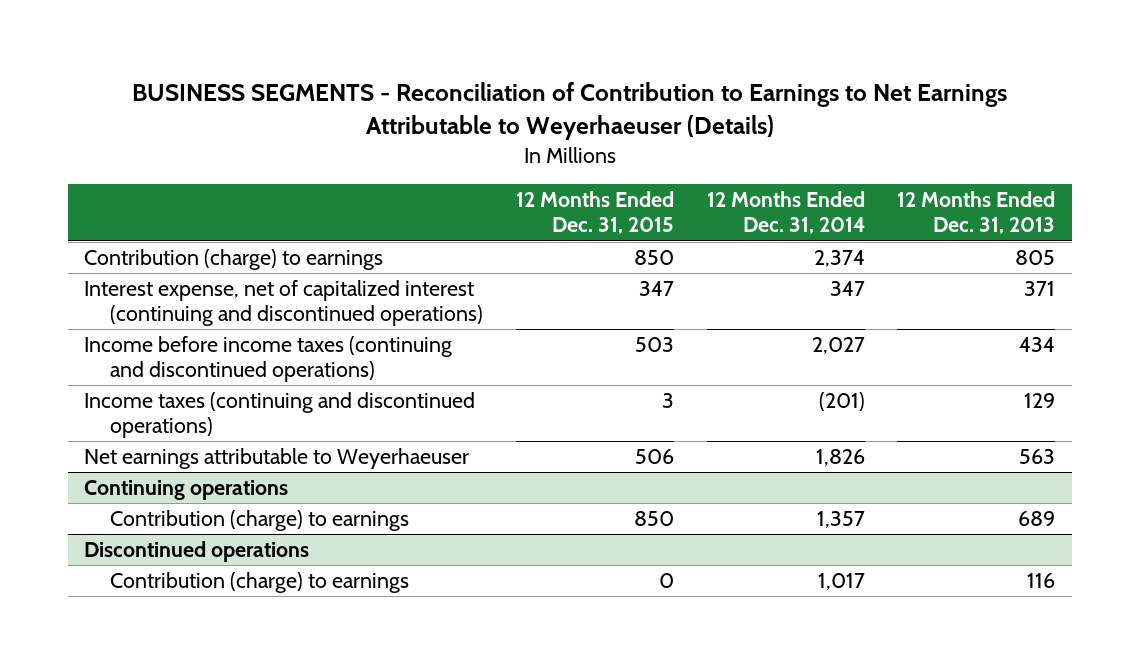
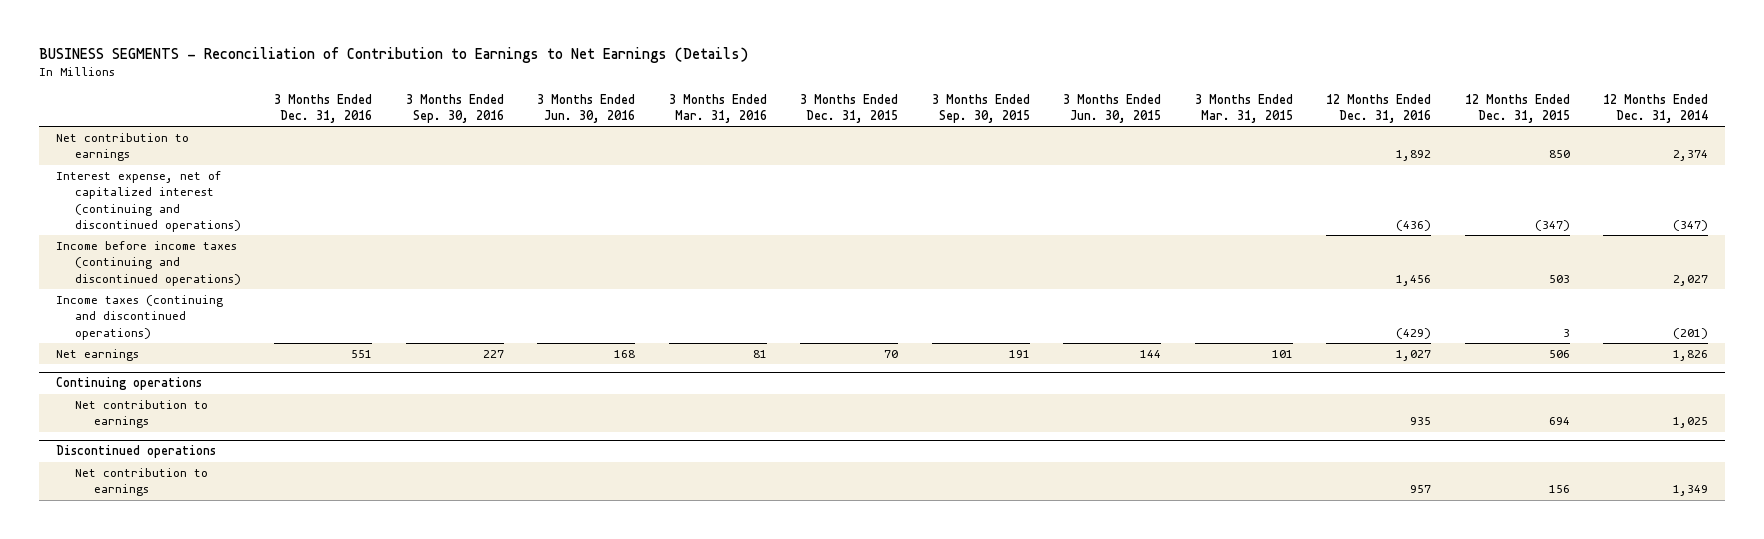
- BUSINESS SEGMENTS - Reconciliation of Contribution to Earnings to Net Earnings Attributable to Weyerhaeuser (Details)
+ BUSINESS SEGMENTS - Reconciliation of Contribution to Earnings to Net Earnings (Details)
- | 12 Months Ended Dec. 31, 2015 | 12 Months Ended Dec. 31, 2014 | 12 Months Ended Dec. 31, 2013
+ | 3 Months Ended Dec. 31, 2016 | 3 Months Ended Sep. 30, 2016 | 3 Months Ended Jun. 30, 2016 | 3 Months Ended Mar. 31, 2016 | 3 Months Ended Dec. 31, 2015 | 3 Months Ended Sep. 30, 2015 | 3 Months Ended Jun. 30, 2015 | 3 Months Ended Mar. 31, 2015 | 12 Months Ended Dec. 31, 2016 | 12 Months Ended Dec. 31, 2015 | 12 Months Ended Dec. 31, 2014
- Contribution (charge) to earnings | 850 | 2,374 | 805
- Interest expense, net of capitalized interest (continuing and discontinued operations) | 347 | 347 | 371
+ Net contribution to earnings | | | | | | | | | 1,892 | 850 | 2,374
+ Interest expense, net of capitalized interest (continuing and discontinued operations) | | | | | | | | | (436) | (347) | (347)
- Net earnings attributable to Weyerhaeuser | 506 | 1,826 | 563
+ Net earnings | 551 | 227 | 168 | 81 | 70 | 191 | 144 | 101 | 1,027 | 506 | 1,826
@ Continuing operations
- Contribution (charge) to earnings | 850 | 1,357 | 689
+ Net contribution to earnings | | | | | | | | | 935 | 694 | 1,025
@ Discontinued operations
- Contribution (charge) to earnings | 0 | 1,017 | 116
+ Net contribution to earnings | | | | | | | | | 957 | 156 | 1,349

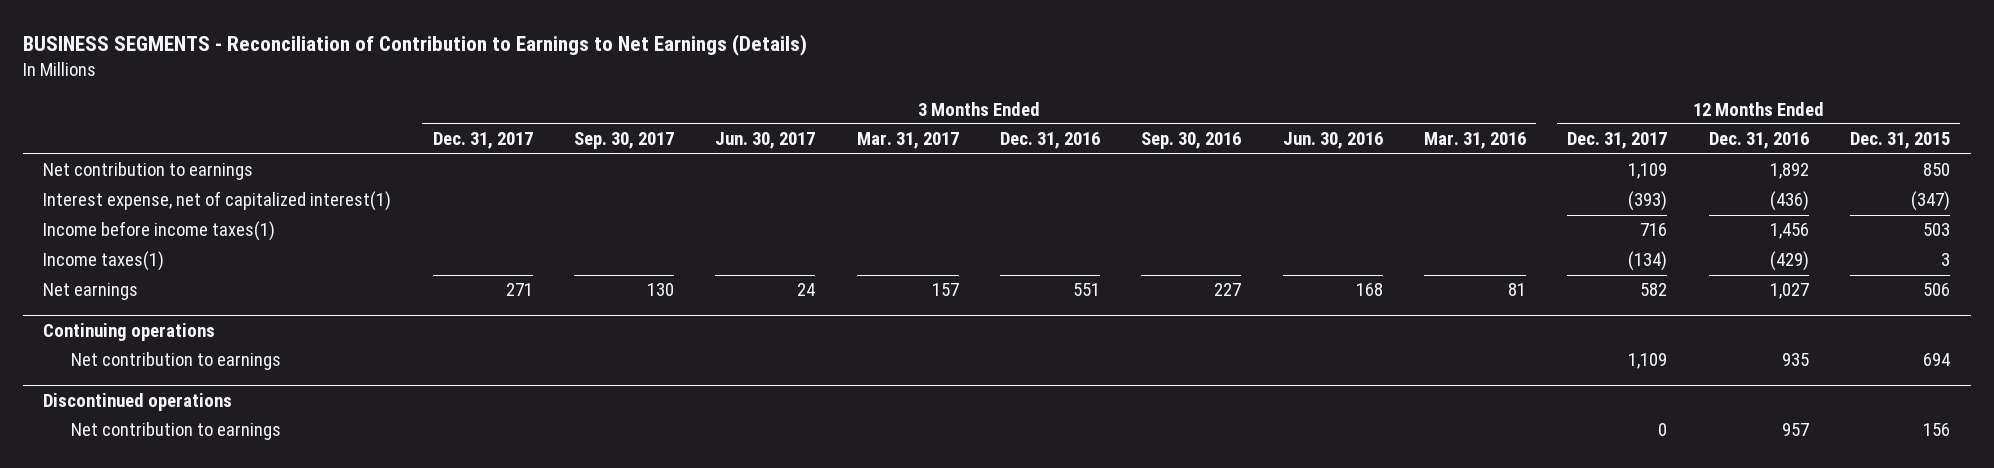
- | 3 Months Ended Dec. 31, 2016 | 3 Months Ended Sep. 30, 2016 | 3 Months Ended Jun. 30, 2016 | 3 Months Ended Mar. 31, 2016 | 3 Months Ended Dec. 31, 2015 | 3 Months Ended Sep. 30, 2015 | 3 Months Ended Jun. 30, 2015 | 3 Months Ended Mar. 31, 2015 | 12 Months Ended Dec. 31, 2016 | 12 Months Ended Dec. 31, 2015 | 12 Months Ended Dec. 31, 2014
+ | 3 Months Ended Dec. 31, 2017 | 3 Months Ended Sep. 30, 2017 | 3 Months Ended Jun. 30, 2017 | 3 Months Ended Mar. 31, 2017 | 3 Months Ended Dec. 31, 2016 | 3 Months Ended Sep. 30, 2016 | 3 Months Ended Jun. 30, 2016 | 3 Months Ended Mar. 31, 2016 | 12 Months Ended Dec. 31, 2017 | 12 Months Ended Dec. 31, 2016 | 12 Months Ended Dec. 31, 2015
- Interest expense, net of capitalized interest (continuing and discontinued operations) | | | | | | | | | (436) | (347) | (347)
- Income before income taxes (continuing and discontinued operations) | | | | | | | | | 1,456 | 503 | 2,027
- Income taxes (continuing and discontinued operations) | | | | | | | | | (429) | 3 | (201)
+ Interest expense, net of capitalized interest(1) | | | | | | | | | (393) | (436) | (347)
+ Income before income taxes(1) | | | | | | | | | 716 | 1,456 | 503
+ Income taxes(1) | | | | | | | | | (134) | (429) | 3

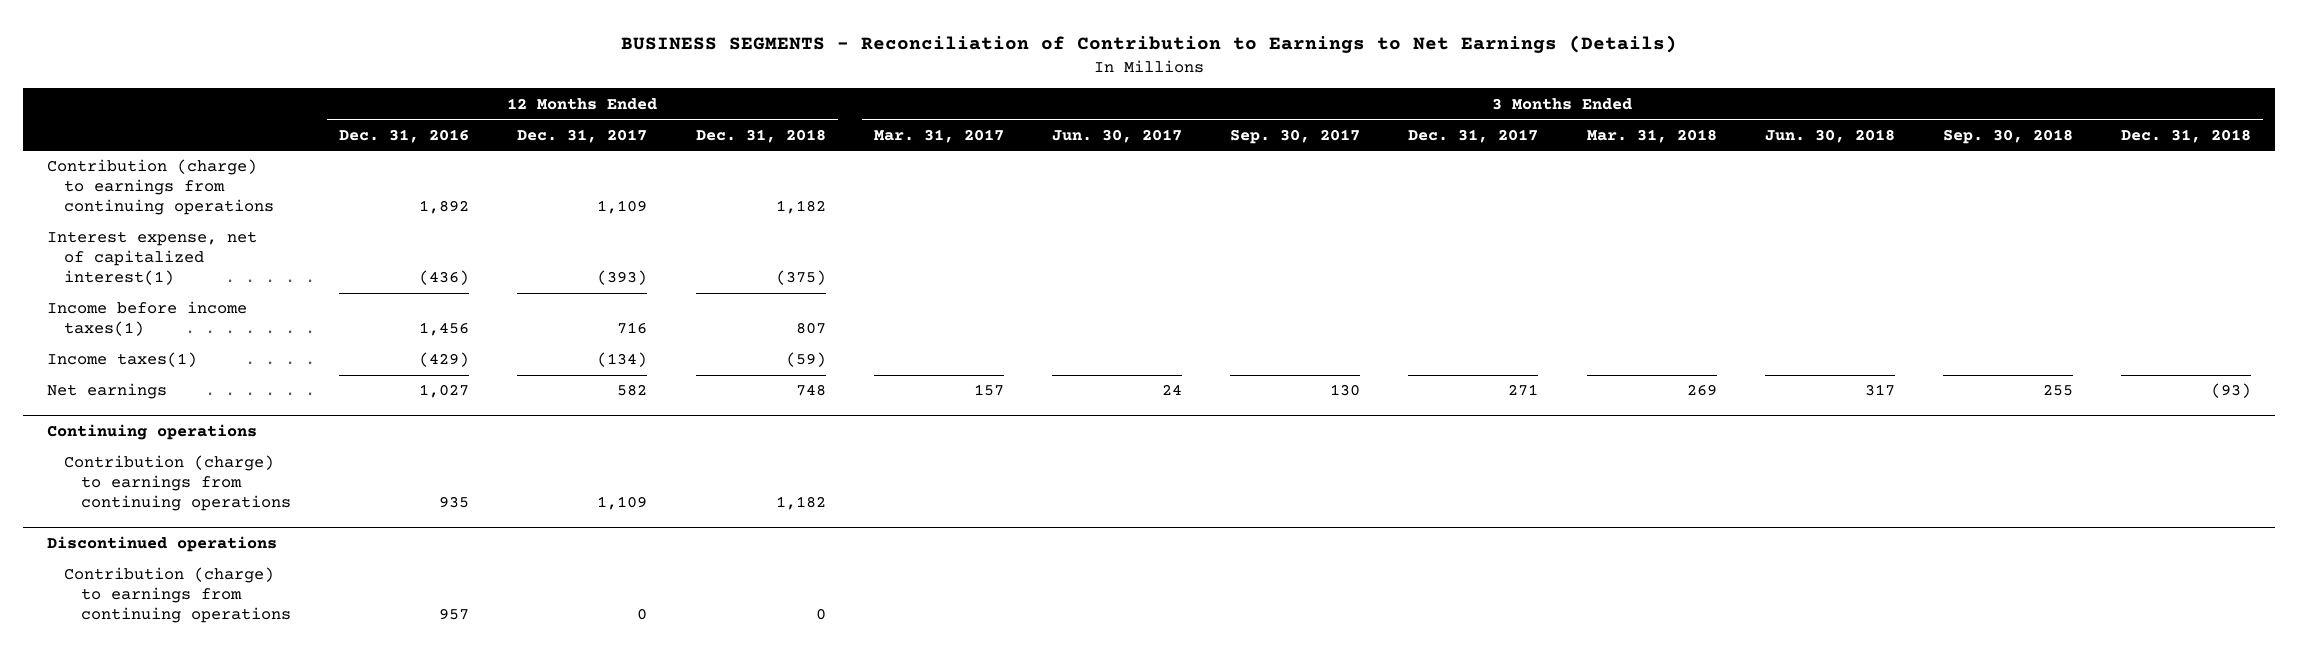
- | 3 Months Ended Dec. 31, 2017 | 3 Months Ended Sep. 30, 2017 | 3 Months Ended Jun. 30, 2017 | 3 Months Ended Mar. 31, 2017 | 3 Months Ended Dec. 31, 2016 | 3 Months Ended Sep. 30, 2016 | 3 Months Ended Jun. 30, 2016 | 3 Months Ended Mar. 31, 2016 | 12 Months Ended Dec. 31, 2017 | 12 Months Ended Dec. 31, 2016 | 12 Months Ended Dec. 31, 2015
+ | 12 Months Ended Dec. 31, 2016 | 12 Months Ended Dec. 31, 2017 | 12 Months Ended Dec. 31, 2018 | 3 Months Ended Mar. 31, 2017 | 3 Months Ended Jun. 30, 2017 | 3 Months Ended Sep. 30, 2017 | 3 Months Ended Dec. 31, 2017 | 3 Months Ended Mar. 31, 2018 | 3 Months Ended Jun. 30, 2018 | 3 Months Ended Sep. 30, 2018 | 3 Months Ended Dec. 31, 2018
- Net contribution to earnings | | | | | | | | | 1,109 | 1,892 | 850
+ Contribution (charge) to earnings from continuing operations | 1,892 | 1,109 | 1,182 | | | | | | | |
@ Continuing operations
- Net contribution to earnings | | | | | | | | | 1,109 | 935 | 694
+ Contribution (charge) to earnings from continuing operations | 935 | 1,109 | 1,182 | | | | | | | |
@ Discontinued operations
- Net contribution to earnings | | | | | | | | | 0 | 957 | 156
+ Contribution (charge) to earnings from continuing operations | 957 | 0 | 0 | | | | | | | |

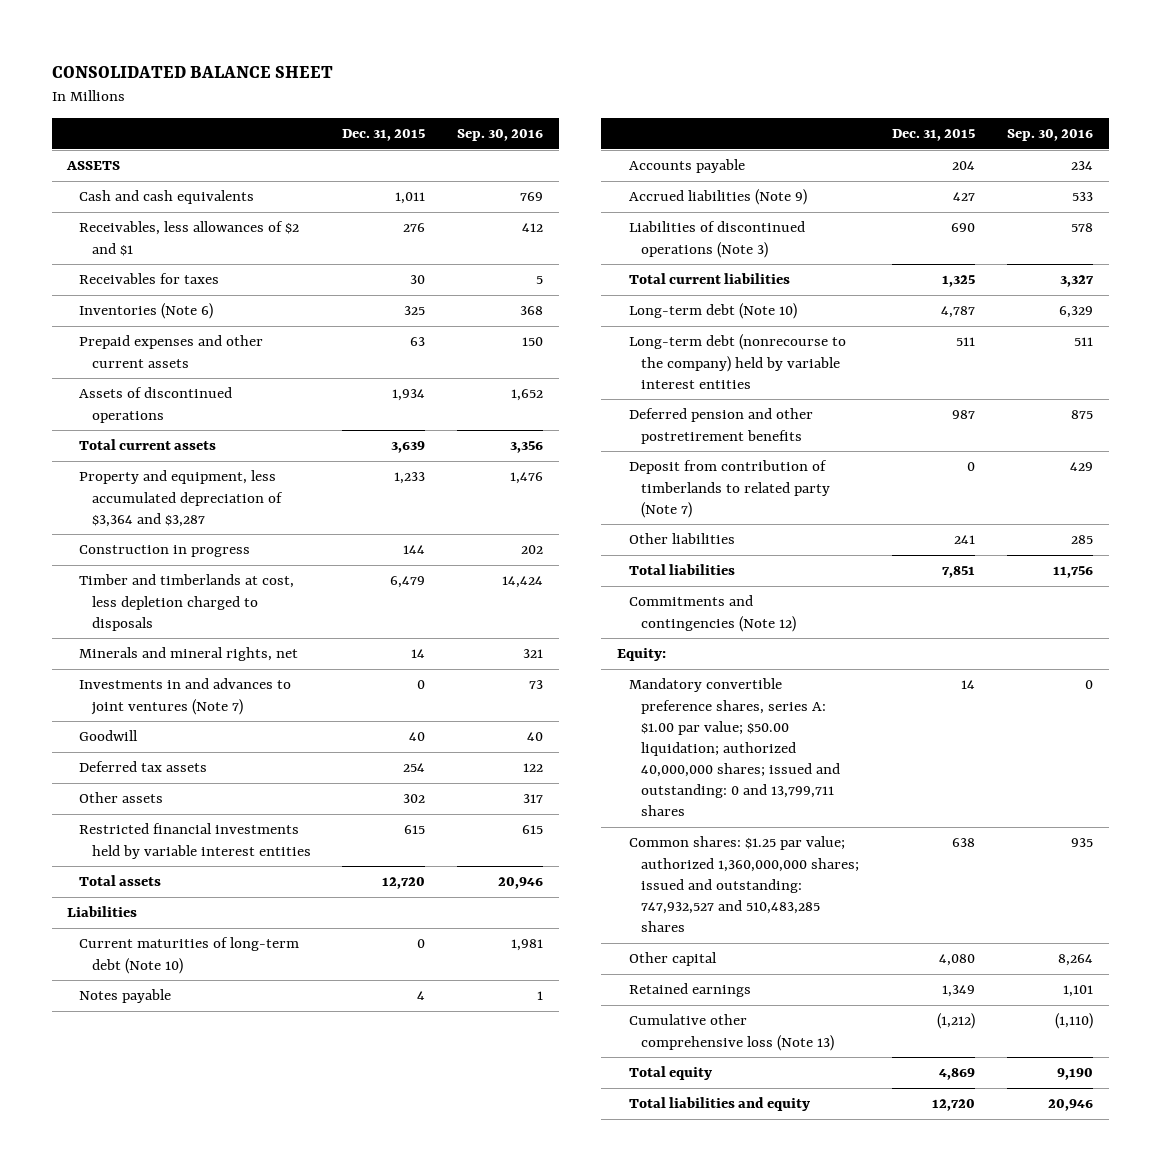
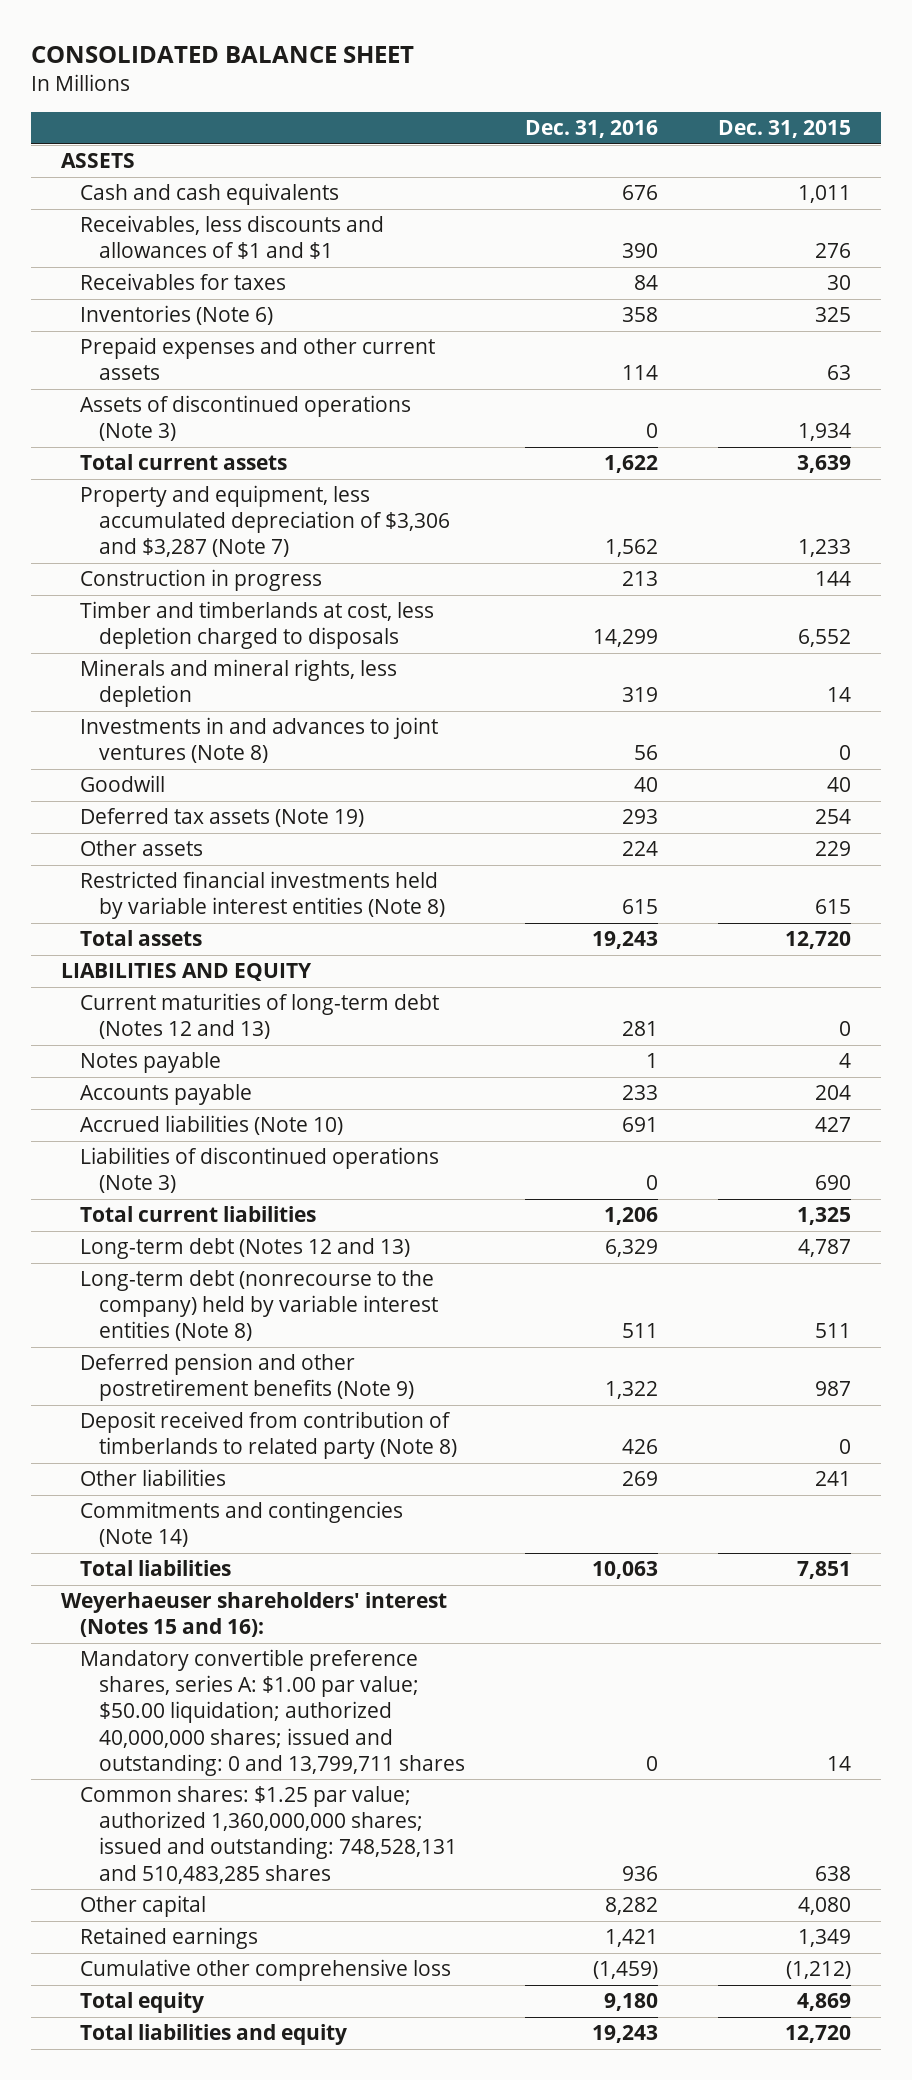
- | Dec. 31, 2015 | Sep. 30, 2016
+ | Dec. 31, 2016 | Dec. 31, 2015
- Receivables, less allowances of $2 and $1 | 276 | 412
+ Receivables, less discounts and allowances of $1 and $1 | 390 | 276
- Assets of discontinued operations | 1,934 | 1,652
+ Assets of discontinued operations (Note 3) | 0 | 1,934
- Property and equipment, less accumulated depreciation of $3,364 and $3,287 | 1,233 | 1,476
+ Property and equipment, less accumulated depreciation of $3,306 and $3,287 (Note 7) | 1,562 | 1,233
- Timber and timberlands at cost, less depletion charged to disposals | 6,479 | 14,424
- Minerals and mineral rights, net | 14 | 321
- Investments in and advances to joint ventures (Note 7) | 0 | 73
+ Timber and timberlands at cost, less depletion charged to disposals | 14,299 | 6,552
+ Minerals and mineral rights, less depletion | 319 | 14
+ Investments in and advances to joint ventures (Note 8) | 56 | 0
- Deferred tax assets | 254 | 122
- Other assets | 302 | 317
- Restricted financial investments held by variable interest entities | 615 | 615
+ Deferred tax assets (Note 19) | 293 | 254
+ Other assets | 224 | 229
+ Restricted financial investments held by variable interest entities (Note 8) | 615 | 615
- Liabilities
- Current maturities of long-term debt (Note 10) | 0 | 1,981
+ LIABILITIES AND EQUITY
+ Current maturities of long-term debt (Notes 12 and 13) | 281 | 0
- Accrued liabilities (Note 9) | 427 | 533
+ Accrued liabilities (Note 10) | 691 | 427
- Long-term debt (Note 10) | 4,787 | 6,329
- Long-term debt (nonrecourse to the company) held by variable interest entities | 511 | 511
- Deferred pension and other postretirement benefits | 987 | 875
- Deposit from contribution of timberlands to related party (Note 7) | 0 | 429
+ Long-term debt (Notes 12 and 13) | 6,329 | 4,787
+ Long-term debt (nonrecourse to the company) held by variable interest entities (Note 8) | 511 | 511
+ Deferred pension and other postretirement benefits (Note 9) | 1,322 | 987
+ Deposit received from contribution of timberlands to related party (Note 8) | 426 | 0
+ Commitments and contingencies (Note 14)
- Commitments and contingencies (Note 12)
- Equity:
+ Weyerhaeuser shareholders' interest (Notes 15 and 16):
- Common shares: $1.25 par value; authorized 1,360,000,000 shares; issued and outstanding: 747,932,527 and 510,483,285 shares | 638 | 935
+ Common shares: $1.25 par value; authorized 1,360,000,000 shares; issued and outstanding: 748,528,131 and 510,483,285 shares | 936 | 638
- Cumulative other comprehensive loss (Note 13) | (1,212) | (1,110)
+ Cumulative other comprehensive loss | (1,459) | (1,212)

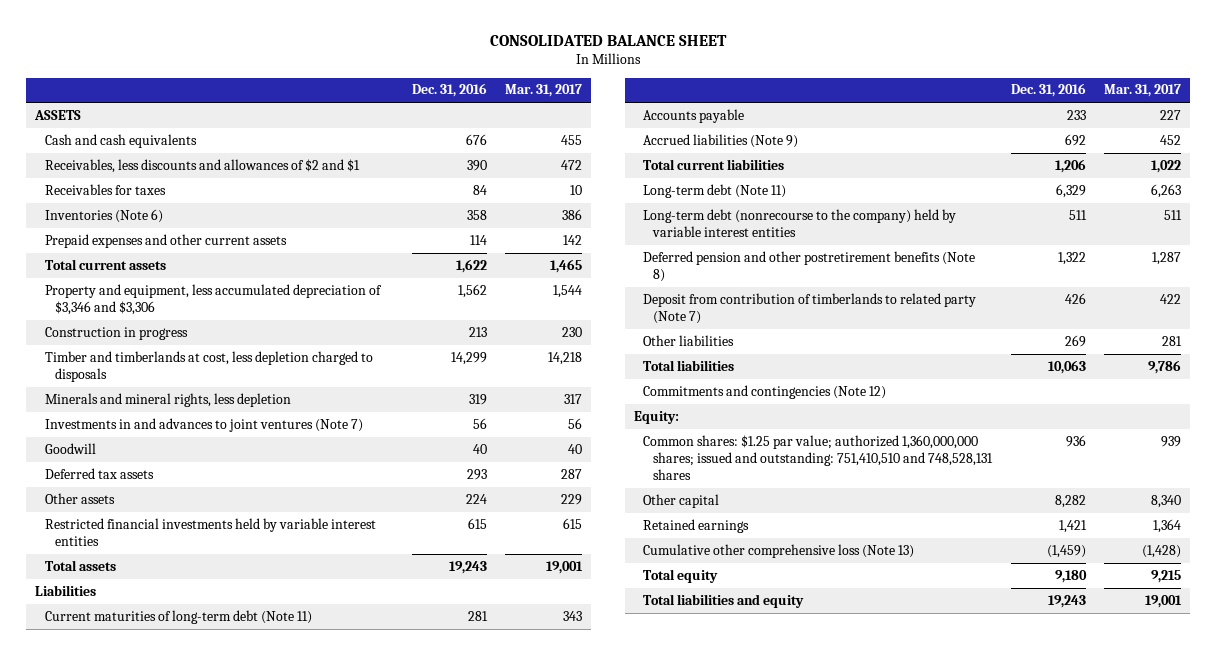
- | Dec. 31, 2016 | Dec. 31, 2015
+ | Dec. 31, 2016 | Mar. 31, 2017
- Receivables, less discounts and allowances of $1 and $1 | 390 | 276
+ Receivables, less discounts and allowances of $2 and $1 | 390 | 472
- Assets of discontinued operations (Note 3) | 0 | 1,934
- Property and equipment, less accumulated depreciation of $3,306 and $3,287 (Note 7) | 1,562 | 1,233
+ Property and equipment, less accumulated depreciation of $3,346 and $3,306 | 1,562 | 1,544
- Investments in and advances to joint ventures (Note 8) | 56 | 0
+ Investments in and advances to joint ventures (Note 7) | 56 | 56
- Deferred tax assets (Note 19) | 293 | 254
+ Deferred tax assets | 293 | 287
- Restricted financial investments held by variable interest entities (Note 8) | 615 | 615
+ Restricted financial investments held by variable interest entities | 615 | 615
- LIABILITIES AND EQUITY
- Current maturities of long-term debt (Notes 12 and 13) | 281 | 0
- Notes payable | 1 | 4
+ Liabilities
+ Current maturities of long-term debt (Note 11) | 281 | 343
- Accrued liabilities (Note 10) | 691 | 427
- Liabilities of discontinued operations (Note 3) | 0 | 690
+ Accrued liabilities (Note 9) | 692 | 452
- Long-term debt (Notes 12 and 13) | 6,329 | 4,787
- Long-term debt (nonrecourse to the company) held by variable interest entities (Note 8) | 511 | 511
- Deferred pension and other postretirement benefits (Note 9) | 1,322 | 987
- Deposit received from contribution of timberlands to related party (Note 8) | 426 | 0
+ Long-term debt (Note 11) | 6,329 | 6,263
+ Long-term debt (nonrecourse to the company) held by variable interest entities | 511 | 511
+ Deferred pension and other postretirement benefits (Note 8) | 1,322 | 1,287
+ Deposit from contribution of timberlands to related party (Note 7) | 426 | 422
- Commitments and contingencies (Note 14)
- Weyerhaeuser shareholders' interest (Notes 15 and 16):
- Mandatory convertible preference shares, series A: $1.00 par value; $50.00 liquidation; authorized 40,000,000 shares; issued and outstanding: 0 and 13,799,711 shares | 0 | 14
- Common shares: $1.25 par value; authorized 1,360,000,000 shares; issued and outstanding: 748,528,131 and 510,483,285 shares | 936 | 638
+ Commitments and contingencies (Note 12)
+ Equity:
+ Common shares: $1.25 par value; authorized 1,360,000,000 shares; issued and outstanding: 751,410,510 and 748,528,131 shares | 936 | 939
- Cumulative other comprehensive loss | (1,459) | (1,212)
+ Cumulative other comprehensive loss (Note 13) | (1,459) | (1,428)

